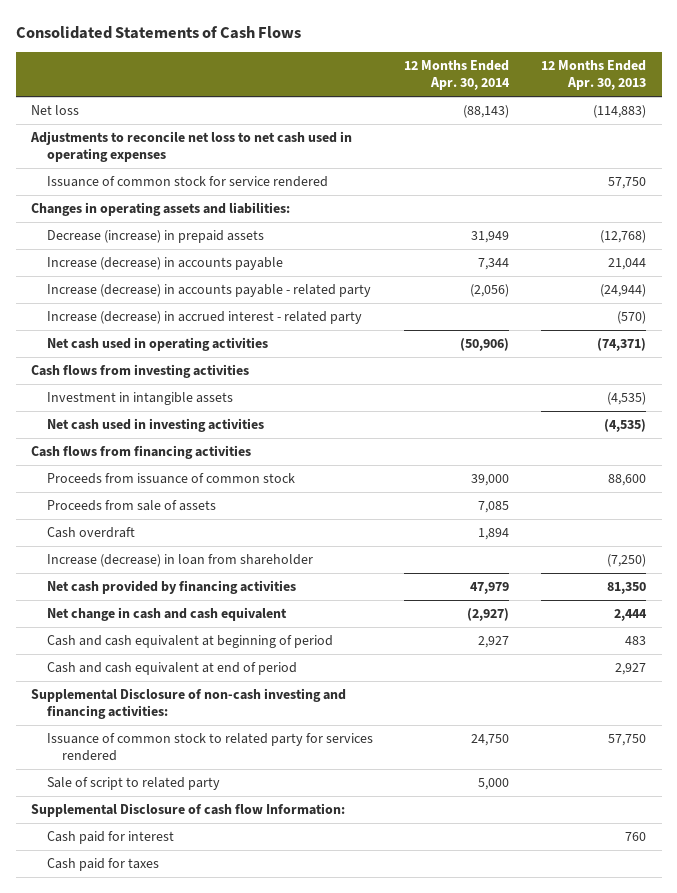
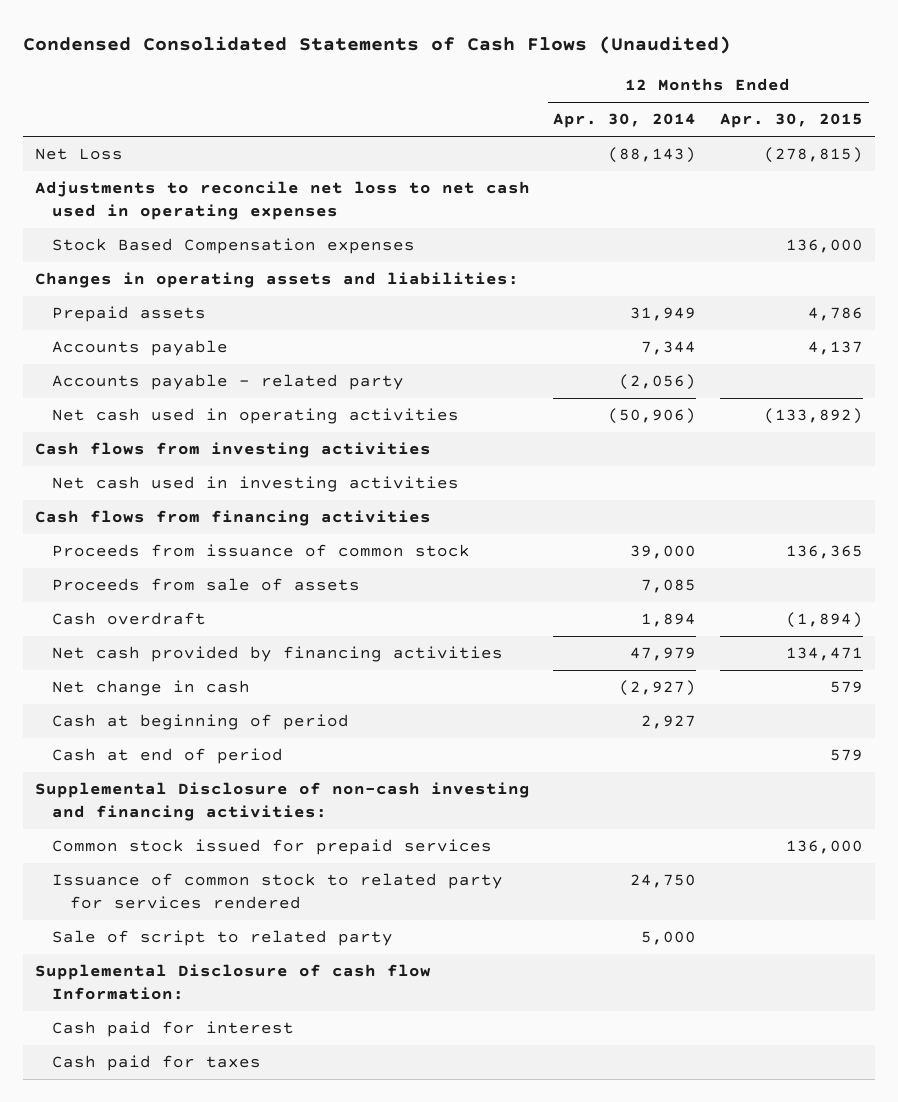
- Consolidated Statements of Cash Flows
+ Condensed Consolidated Statements of Cash Flows (Unaudited)
- | 12 Months Ended Apr. 30, 2014 | 12 Months Ended Apr. 30, 2013
+ | 12 Months Ended Apr. 30, 2014 | 12 Months Ended Apr. 30, 2015
- Net loss | (88,143) | (114,883)
+ Net Loss | (88,143) | (278,815)
- Issuance of common stock for service rendered | | 57,750
+ Stock Based Compensation expenses | | 136,000
- Decrease (increase) in prepaid assets | 31,949 | (12,768)
- Increase (decrease) in accounts payable | 7,344 | 21,044
- Increase (decrease) in accounts payable - related party | (2,056) | (24,944)
- Increase (decrease) in accrued interest - related party | | (570)
+ Prepaid assets | 31,949 | 4,786
+ Accounts payable | 7,344 | 4,137
+ Accounts payable - related party | (2,056) |
- Investment in intangible assets | | (4,535)
- Increase (decrease) in loan from shareholder | | (7,250)
- Net change in cash and cash equivalent | (2,927) | 2,444
- Cash and cash equivalent at beginning of period | 2,927 | 483
- Cash and cash equivalent at end of period | | 2,927
+ Net change in cash | (2,927) | 579
+ Cash at beginning of period | 2,927 |
+ Cash at end of period | | 579
+ Common stock issued for prepaid services | | 136,000

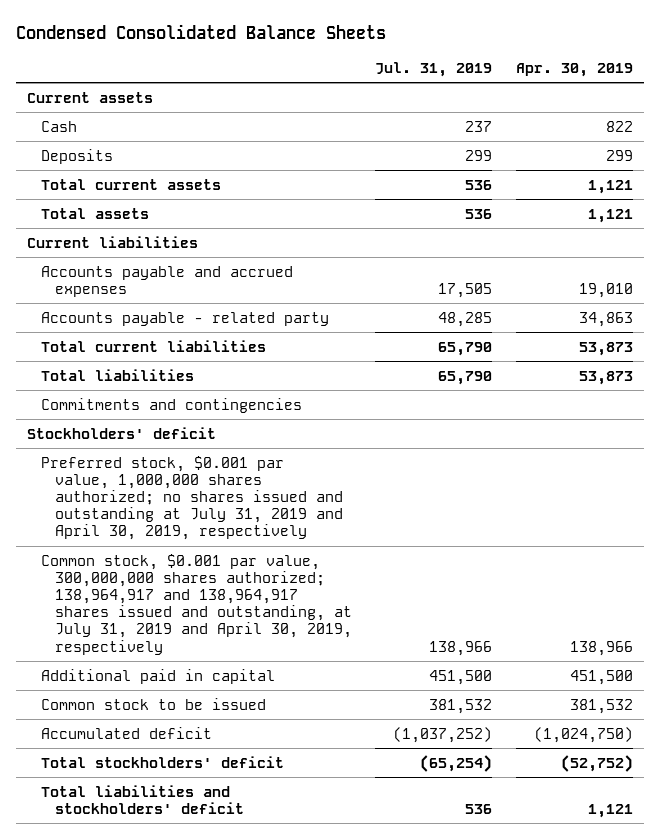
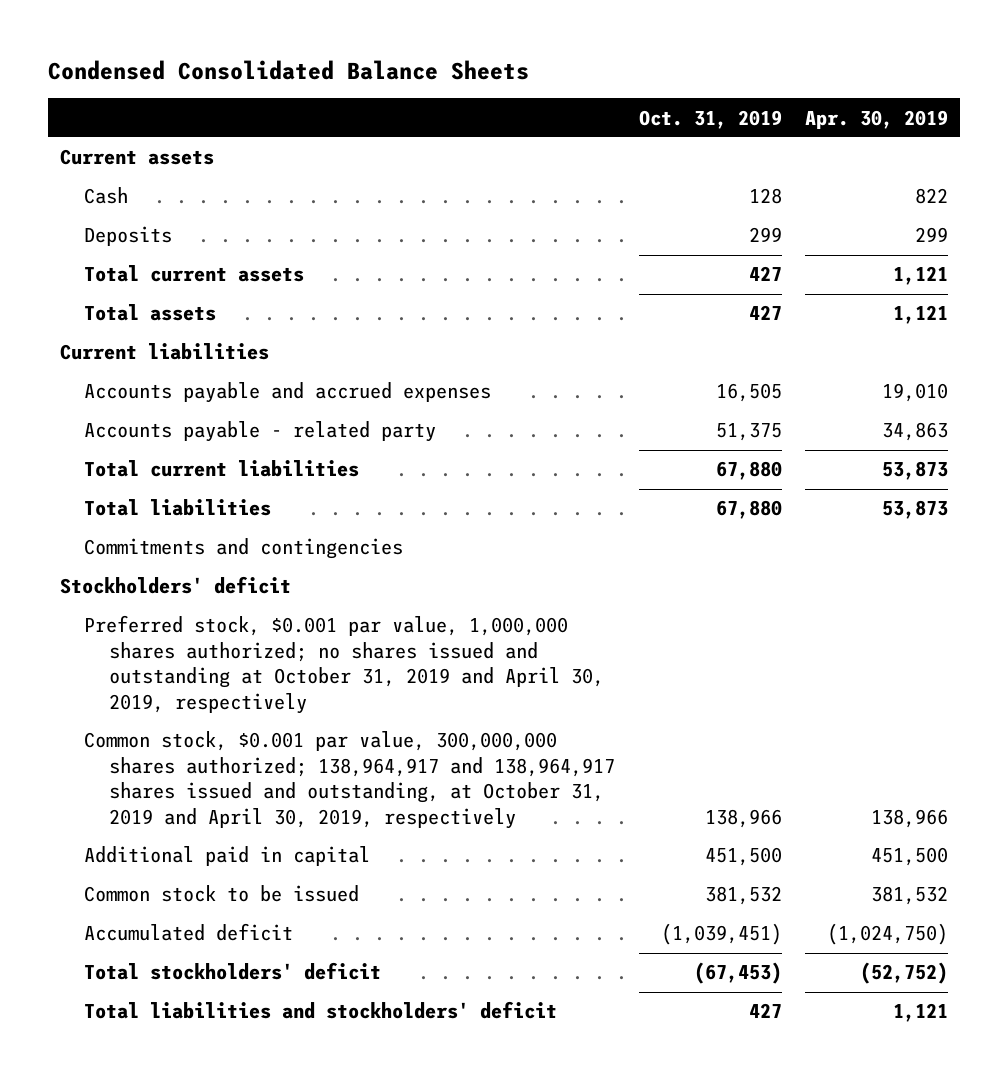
- | Jul. 31, 2019 | Apr. 30, 2019
+ | Oct. 31, 2019 | Apr. 30, 2019
- Preferred stock, $0.001 par value, 1,000,000 shares authorized; no shares issued and outstanding at July 31, 2019 and April 30, 2019, respectively
- Common stock, $0.001 par value, 300,000,000 shares authorized; 138,964,917 and 138,964,917 shares issued and outstanding, at July 31, 2019 and April 30, 2019, respectively | 138,966 | 138,966
+ Preferred stock, $0.001 par value, 1,000,000 shares authorized; no shares issued and outstanding at October 31, 2019 and April 30, 2019, respectively
+ Common stock, $0.001 par value, 300,000,000 shares authorized; 138,964,917 and 138,964,917 shares issued and outstanding, at October 31, 2019 and April 30, 2019, respectively | 138,966 | 138,966

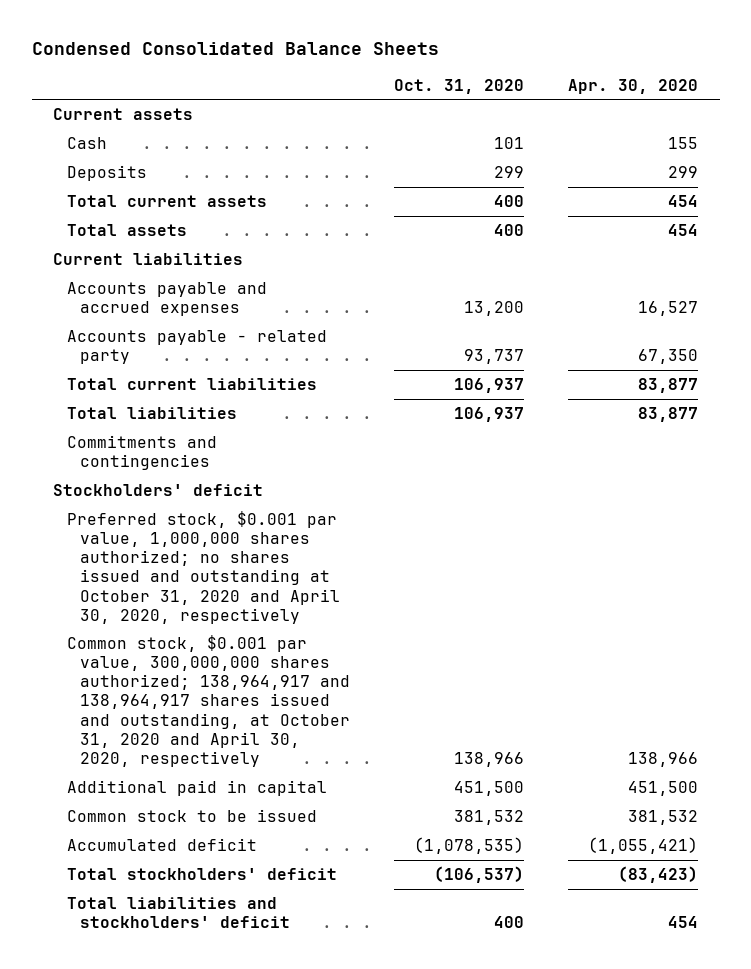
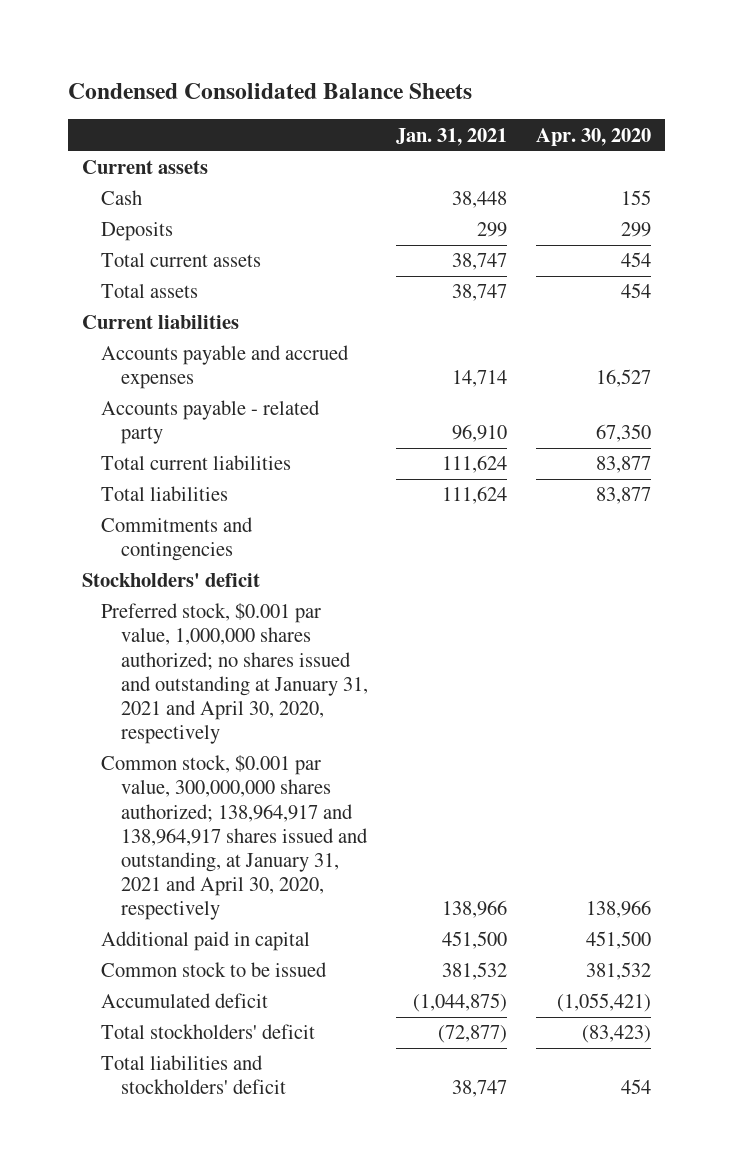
- | Oct. 31, 2020 | Apr. 30, 2020
+ | Jan. 31, 2021 | Apr. 30, 2020
- Preferred stock, $0.001 par value, 1,000,000 shares authorized; no shares issued and outstanding at October 31, 2020 and April 30, 2020, respectively
- Common stock, $0.001 par value, 300,000,000 shares authorized; 138,964,917 and 138,964,917 shares issued and outstanding, at October 31, 2020 and April 30, 2020, respectively | 138,966 | 138,966
+ Preferred stock, $0.001 par value, 1,000,000 shares authorized; no shares issued and outstanding at January 31, 2021 and April 30, 2020, respectively
+ Common stock, $0.001 par value, 300,000,000 shares authorized; 138,964,917 and 138,964,917 shares issued and outstanding, at January 31, 2021 and April 30, 2020, respectively | 138,966 | 138,966

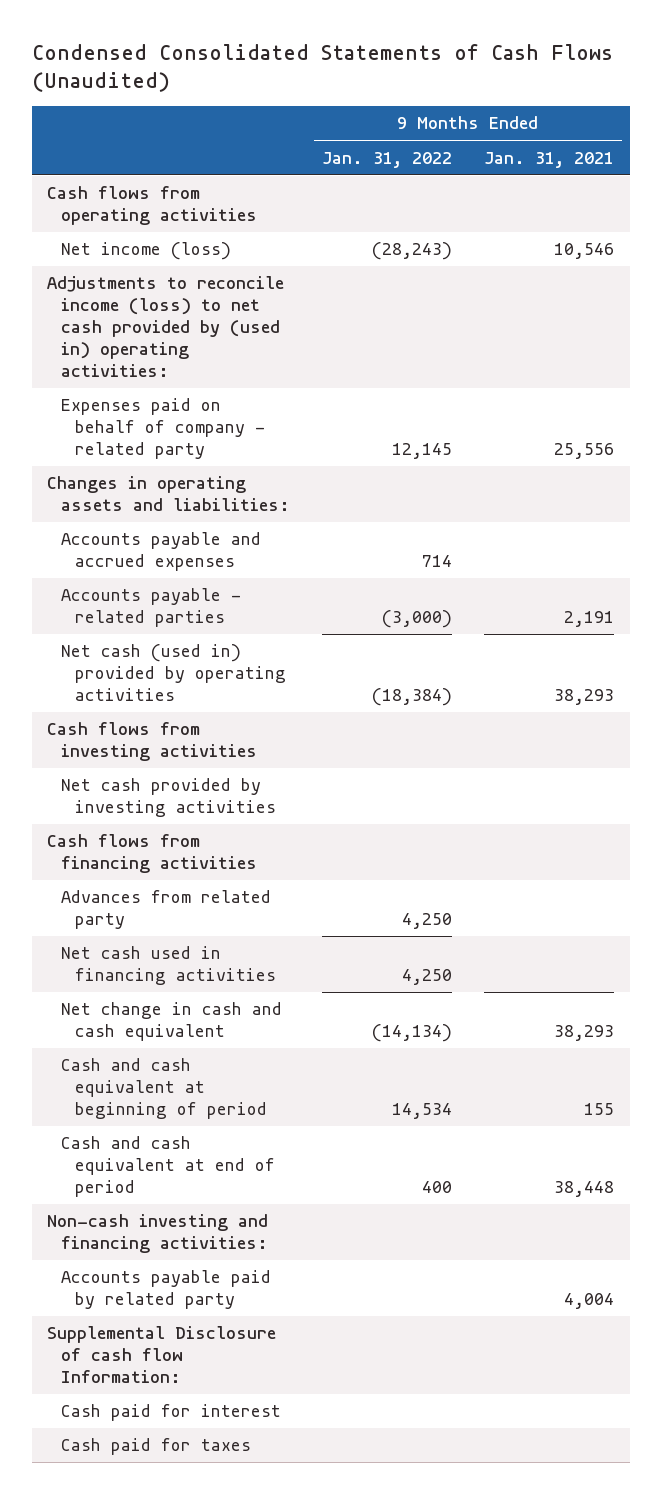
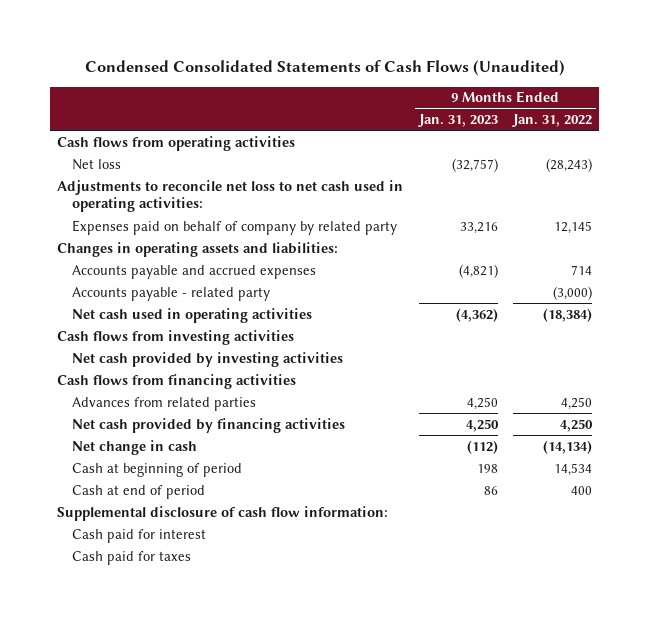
- | 9 Months Ended Jan. 31, 2022 | 9 Months Ended Jan. 31, 2021
+ | 9 Months Ended Jan. 31, 2023 | 9 Months Ended Jan. 31, 2022
- Net income (loss) | (28,243) | 10,546
- Adjustments to reconcile income (loss) to net cash provided by (used in) operating activities:
- Expenses paid on behalf of company - related party | 12,145 | 25,556
+ Net loss | (32,757) | (28,243)
+ Adjustments to reconcile net loss to net cash used in operating activities:
+ Expenses paid on behalf of company by related party | 33,216 | 12,145
- Accounts payable - related parties | (3,000) | 2,191
- Net cash (used in) provided by operating activities | (18,384) | 38,293
+ Accounts payable - related party | | (3,000)
+ Net cash used in operating activities | (4,362) | (18,384)
- Advances from related party | 4,250 |
- Net cash used in financing activities | 4,250 |
- Net change in cash and cash equivalent | (14,134) | 38,293
- Cash and cash equivalent at beginning of period | 14,534 | 155
- Cash and cash equivalent at end of period | 400 | 38,448
- Non-cash investing and financing activities:
- Accounts payable paid by related party | | 4,004
- Supplemental Disclosure of cash flow Information:
+ Advances from related parties | 4,250 | 4,250
+ Net cash provided by financing activities | 4,250 | 4,250
+ Net change in cash | (112) | (14,134)
+ Cash at beginning of period | 198 | 14,534
+ Cash at end of period | 86 | 400
+ Supplemental disclosure of cash flow information:

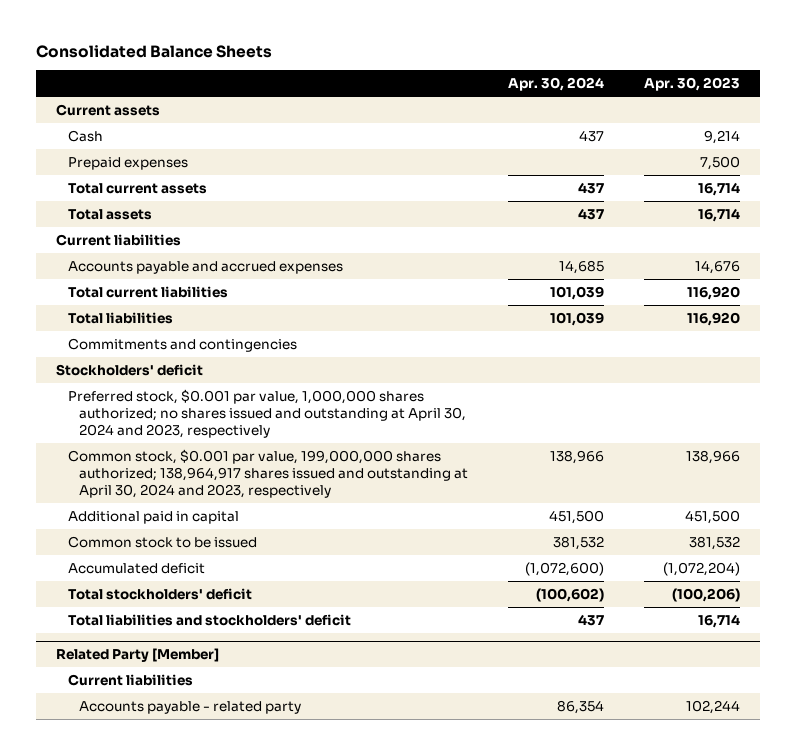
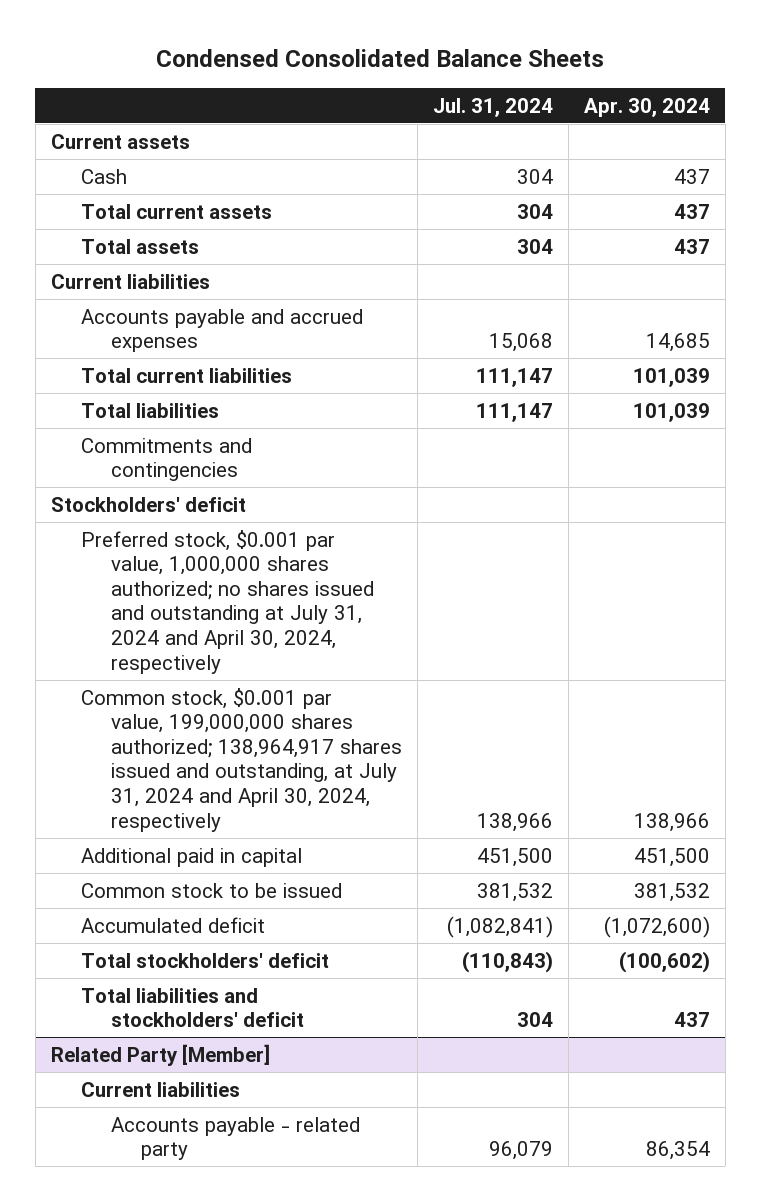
- Consolidated Balance Sheets
+ Condensed Consolidated Balance Sheets
- | Apr. 30, 2024 | Apr. 30, 2023
+ | Jul. 31, 2024 | Apr. 30, 2024
- Prepaid expenses | | 7,500
- Preferred stock, $0.001 par value, 1,000,000 shares authorized; no shares issued and outstanding at April 30, 2024 and 2023, respectively
- Common stock, $0.001 par value, 199,000,000 shares authorized; 138,964,917 shares issued and outstanding at April 30, 2024 and 2023, respectively | 138,966 | 138,966
+ Preferred stock, $0.001 par value, 1,000,000 shares authorized; no shares issued and outstanding at July 31, 2024 and April 30, 2024, respectively
+ Common stock, $0.001 par value, 199,000,000 shares authorized; 138,964,917 shares issued and outstanding, at July 31, 2024 and April 30, 2024, respectively | 138,966 | 138,966

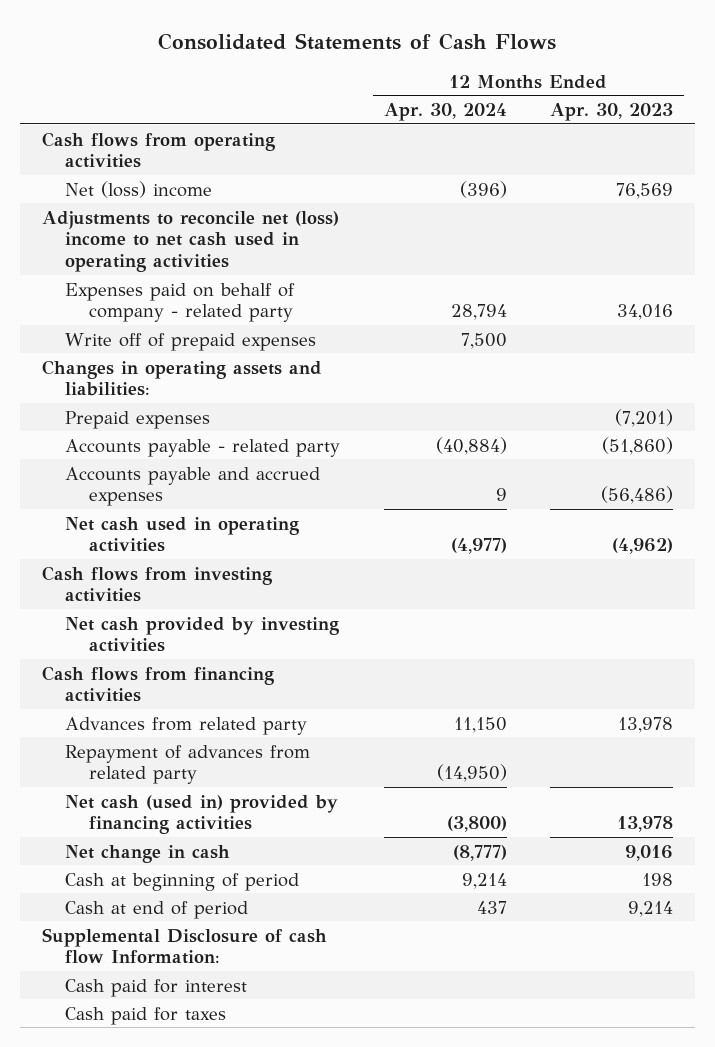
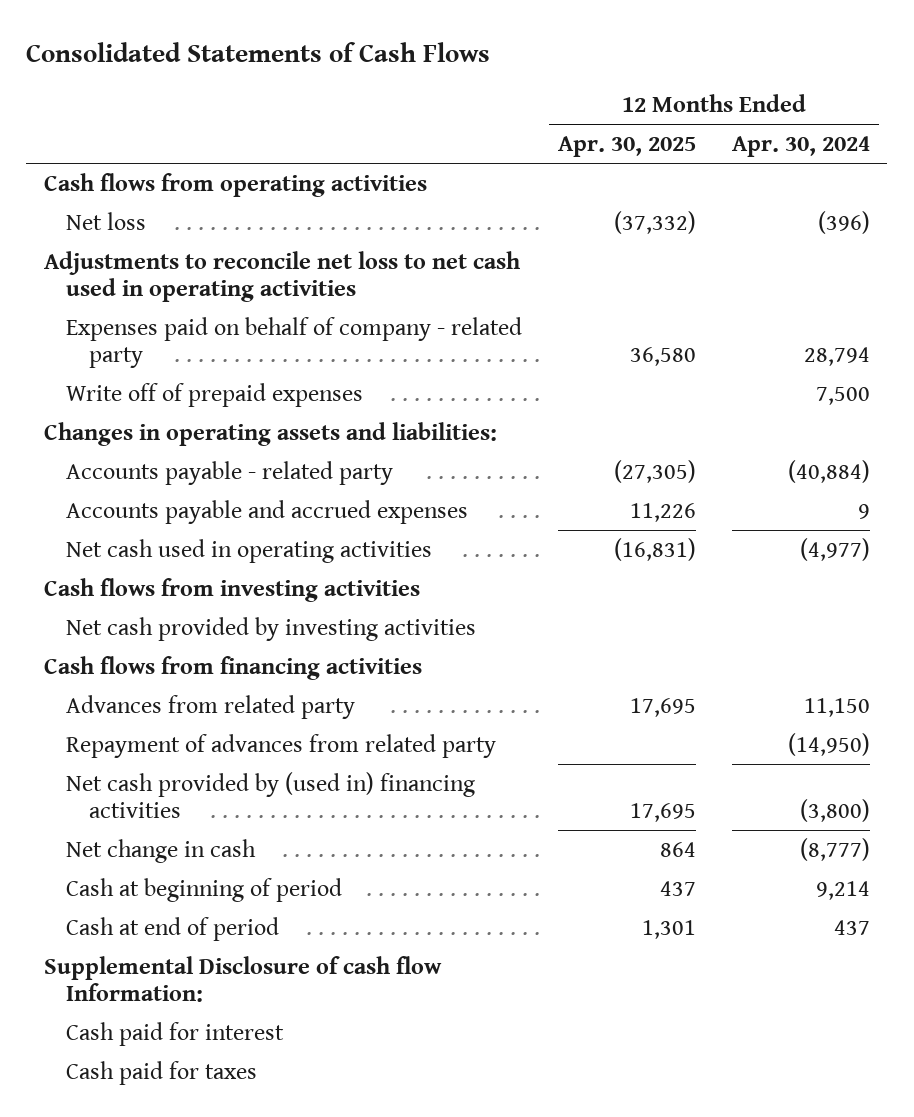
- | 12 Months Ended Apr. 30, 2024 | 12 Months Ended Apr. 30, 2023
+ | 12 Months Ended Apr. 30, 2025 | 12 Months Ended Apr. 30, 2024
- Net (loss) income | (396) | 76,569
- Adjustments to reconcile net (loss) income to net cash used in operating activities
+ Net loss | (37,332) | (396)
+ Adjustments to reconcile net loss to net cash used in operating activities
- Prepaid expenses | | (7,201)
- Net cash (used in) provided by financing activities | (3,800) | 13,978
+ Net cash provided by (used in) financing activities | 17,695 | (3,800)

